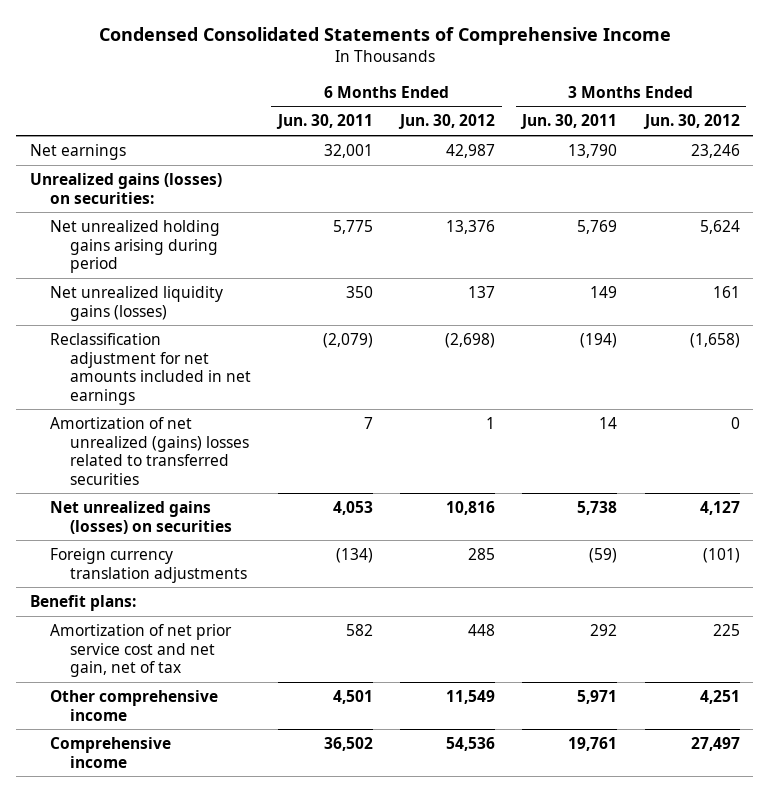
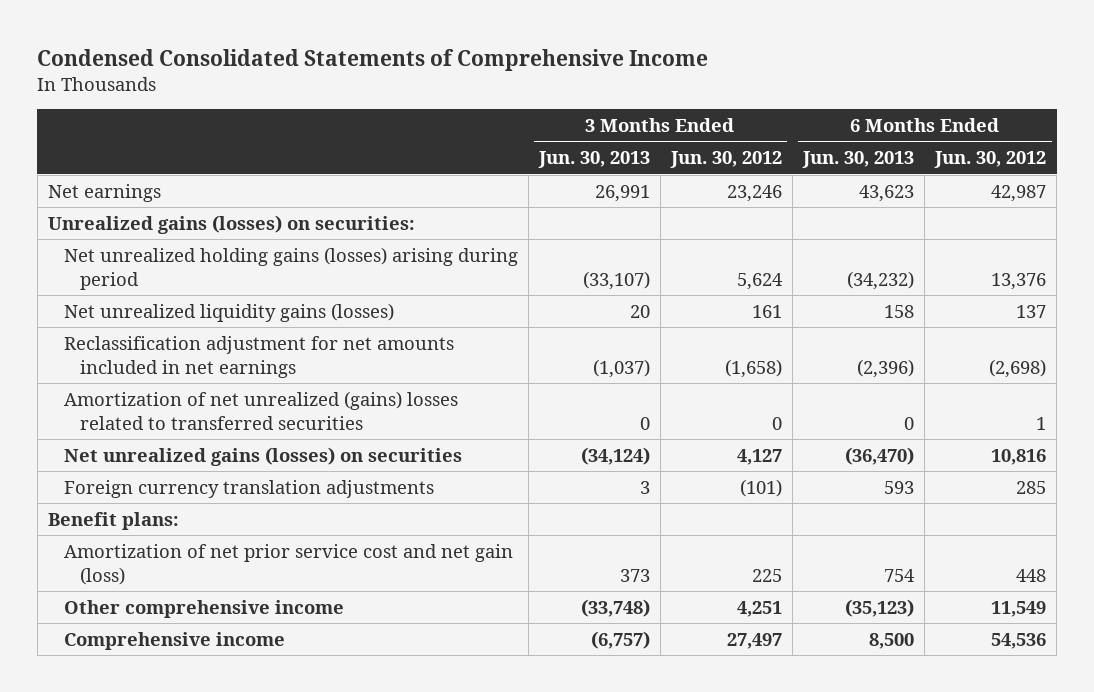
- | 6 Months Ended Jun. 30, 2011 | 6 Months Ended Jun. 30, 2012 | 3 Months Ended Jun. 30, 2011 | 3 Months Ended Jun. 30, 2012
+ | 3 Months Ended Jun. 30, 2013 | 3 Months Ended Jun. 30, 2012 | 6 Months Ended Jun. 30, 2013 | 6 Months Ended Jun. 30, 2012
- Net unrealized holding gains arising during period | 5,775 | 13,376 | 5,769 | 5,624
+ Net unrealized holding gains (losses) arising during period | (33,107) | 5,624 | (34,232) | 13,376
- Amortization of net prior service cost and net gain, net of tax | 582 | 448 | 292 | 225
+ Amortization of net prior service cost and net gain (loss) | 373 | 225 | 754 | 448

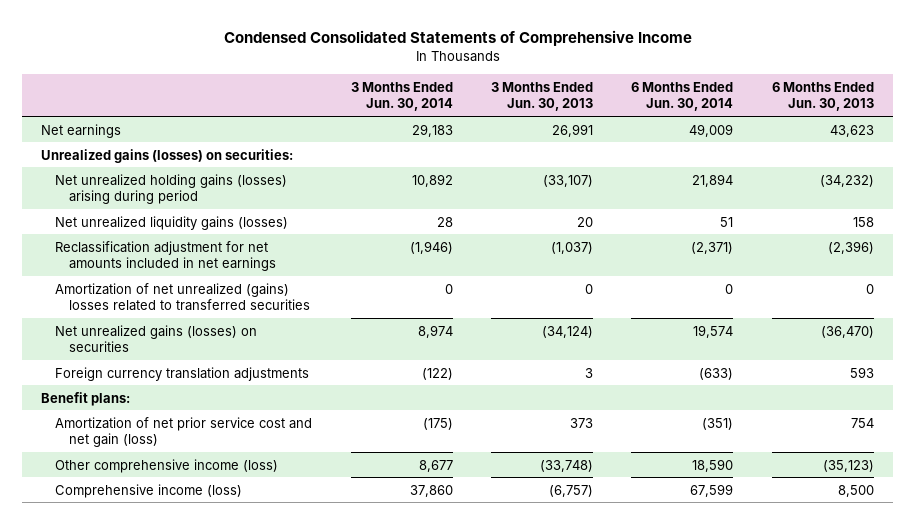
- | 3 Months Ended Jun. 30, 2013 | 3 Months Ended Jun. 30, 2012 | 6 Months Ended Jun. 30, 2013 | 6 Months Ended Jun. 30, 2012
+ | 3 Months Ended Jun. 30, 2014 | 3 Months Ended Jun. 30, 2013 | 6 Months Ended Jun. 30, 2014 | 6 Months Ended Jun. 30, 2013
- Other comprehensive income | (33,748) | 4,251 | (35,123) | 11,549
- Comprehensive income | (6,757) | 27,497 | 8,500 | 54,536
+ Other comprehensive income (loss) | 8,677 | (33,748) | 18,590 | (35,123)
+ Comprehensive income (loss) | 37,860 | (6,757) | 67,599 | 8,500

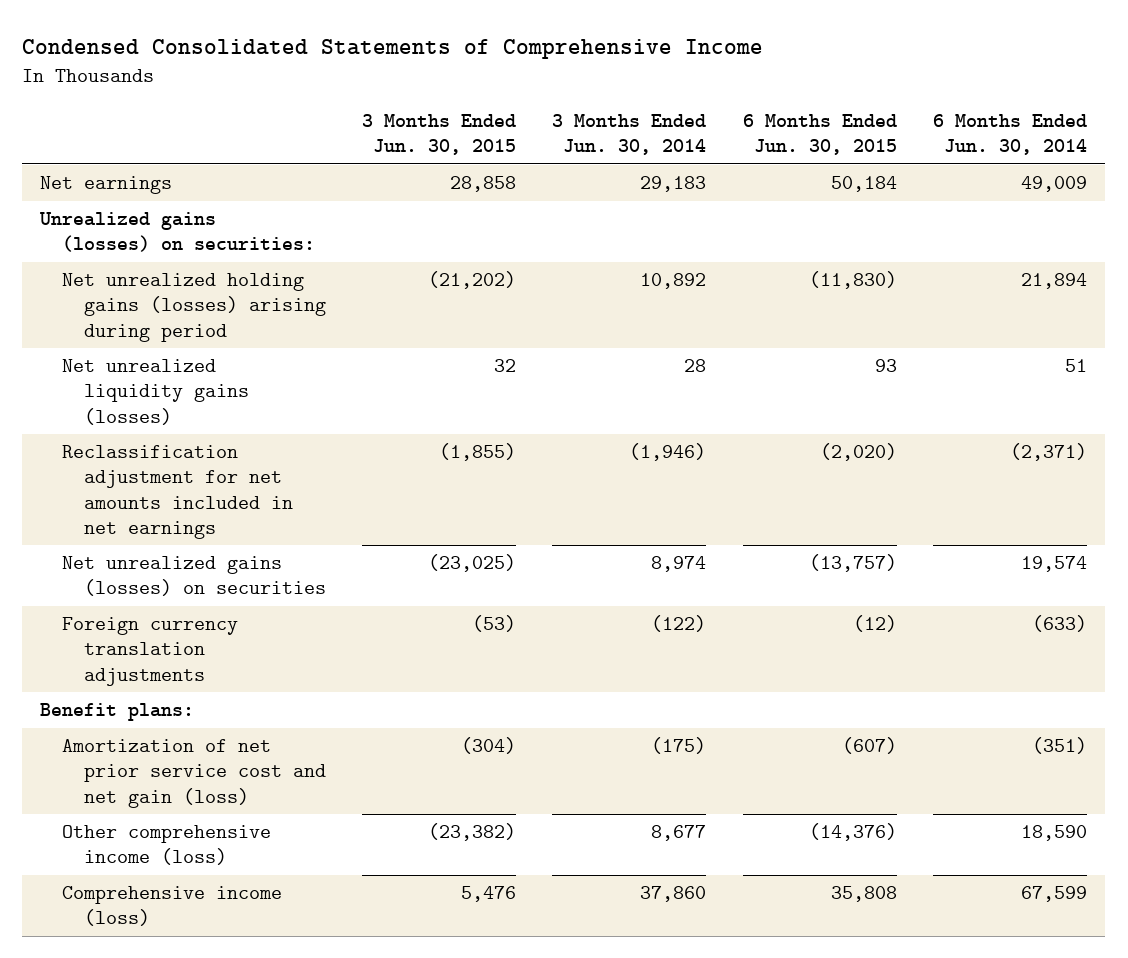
- | 3 Months Ended Jun. 30, 2014 | 3 Months Ended Jun. 30, 2013 | 6 Months Ended Jun. 30, 2014 | 6 Months Ended Jun. 30, 2013
+ | 3 Months Ended Jun. 30, 2015 | 3 Months Ended Jun. 30, 2014 | 6 Months Ended Jun. 30, 2015 | 6 Months Ended Jun. 30, 2014
- Amortization of net unrealized (gains) losses related to transferred securities | 0 | 0 | 0 | 0

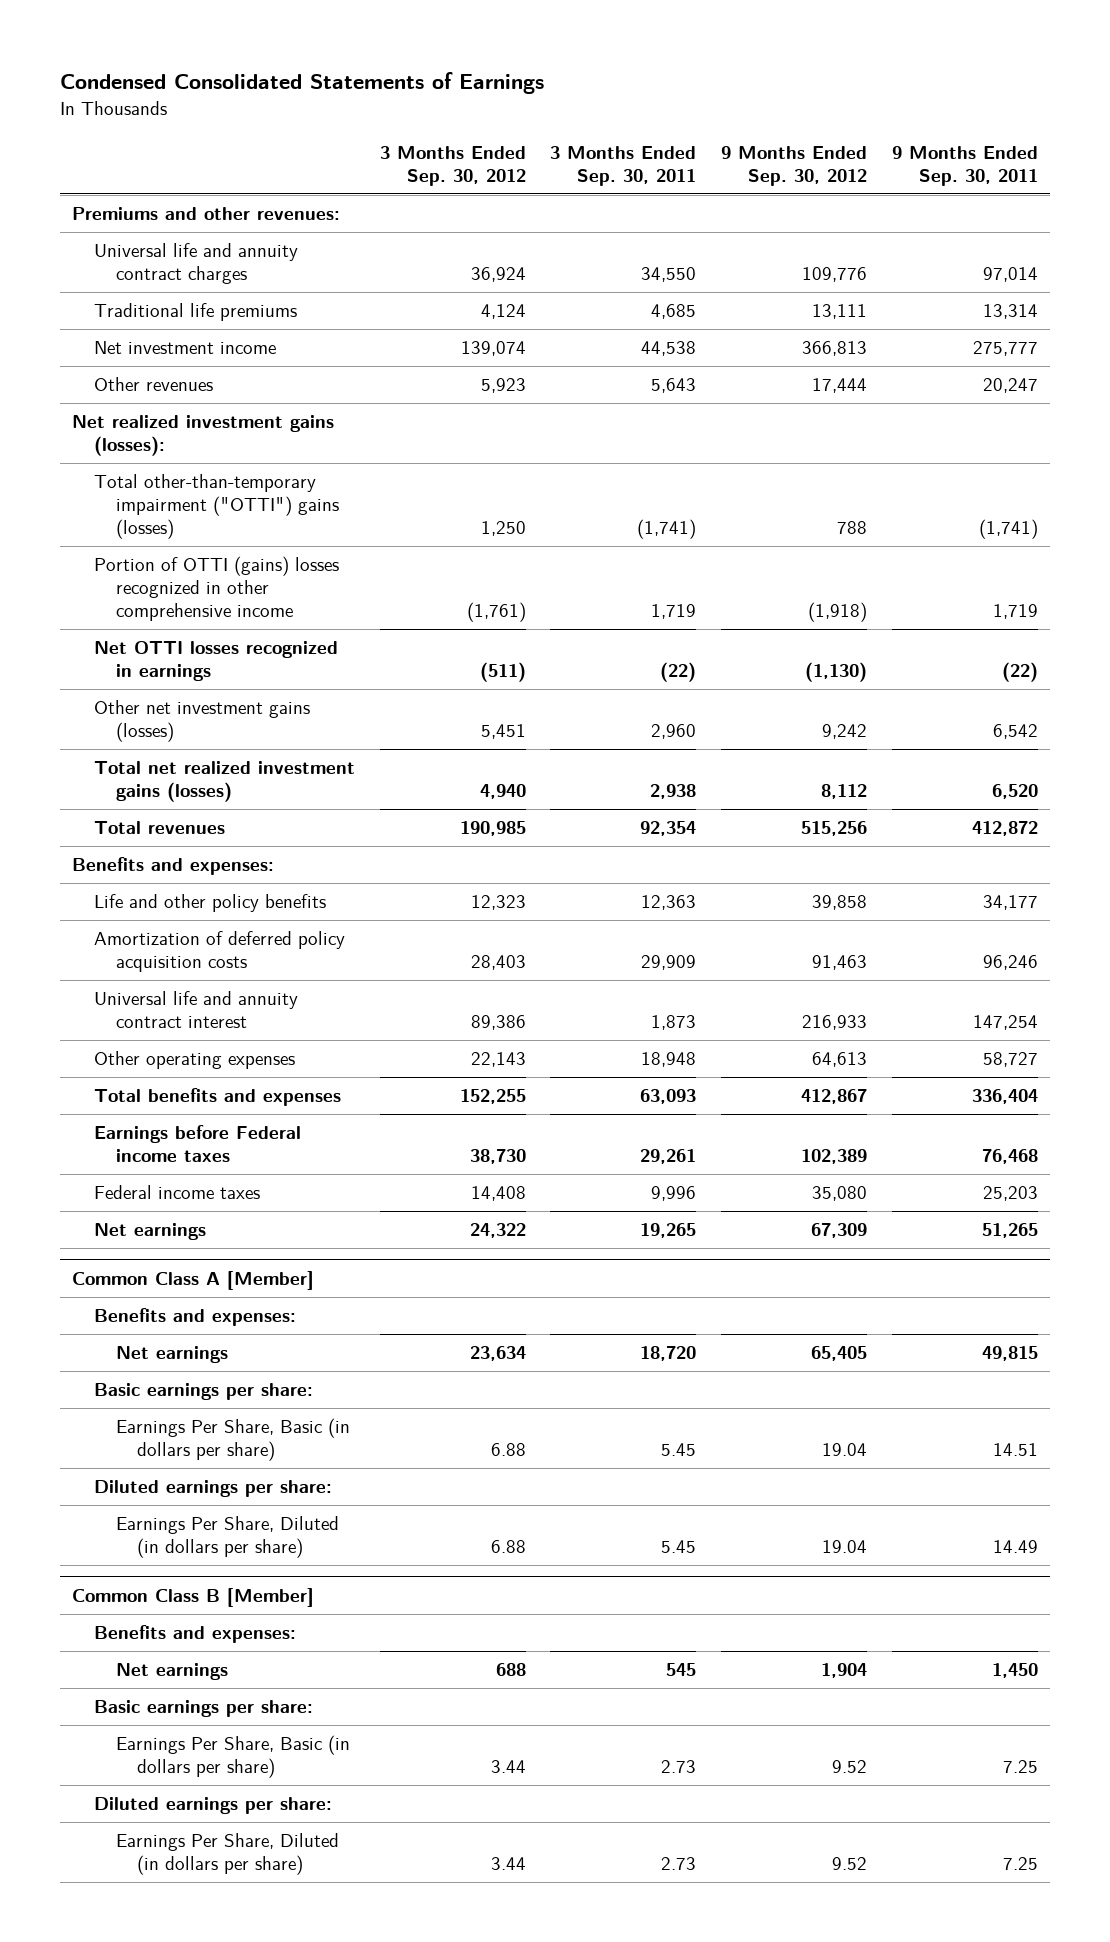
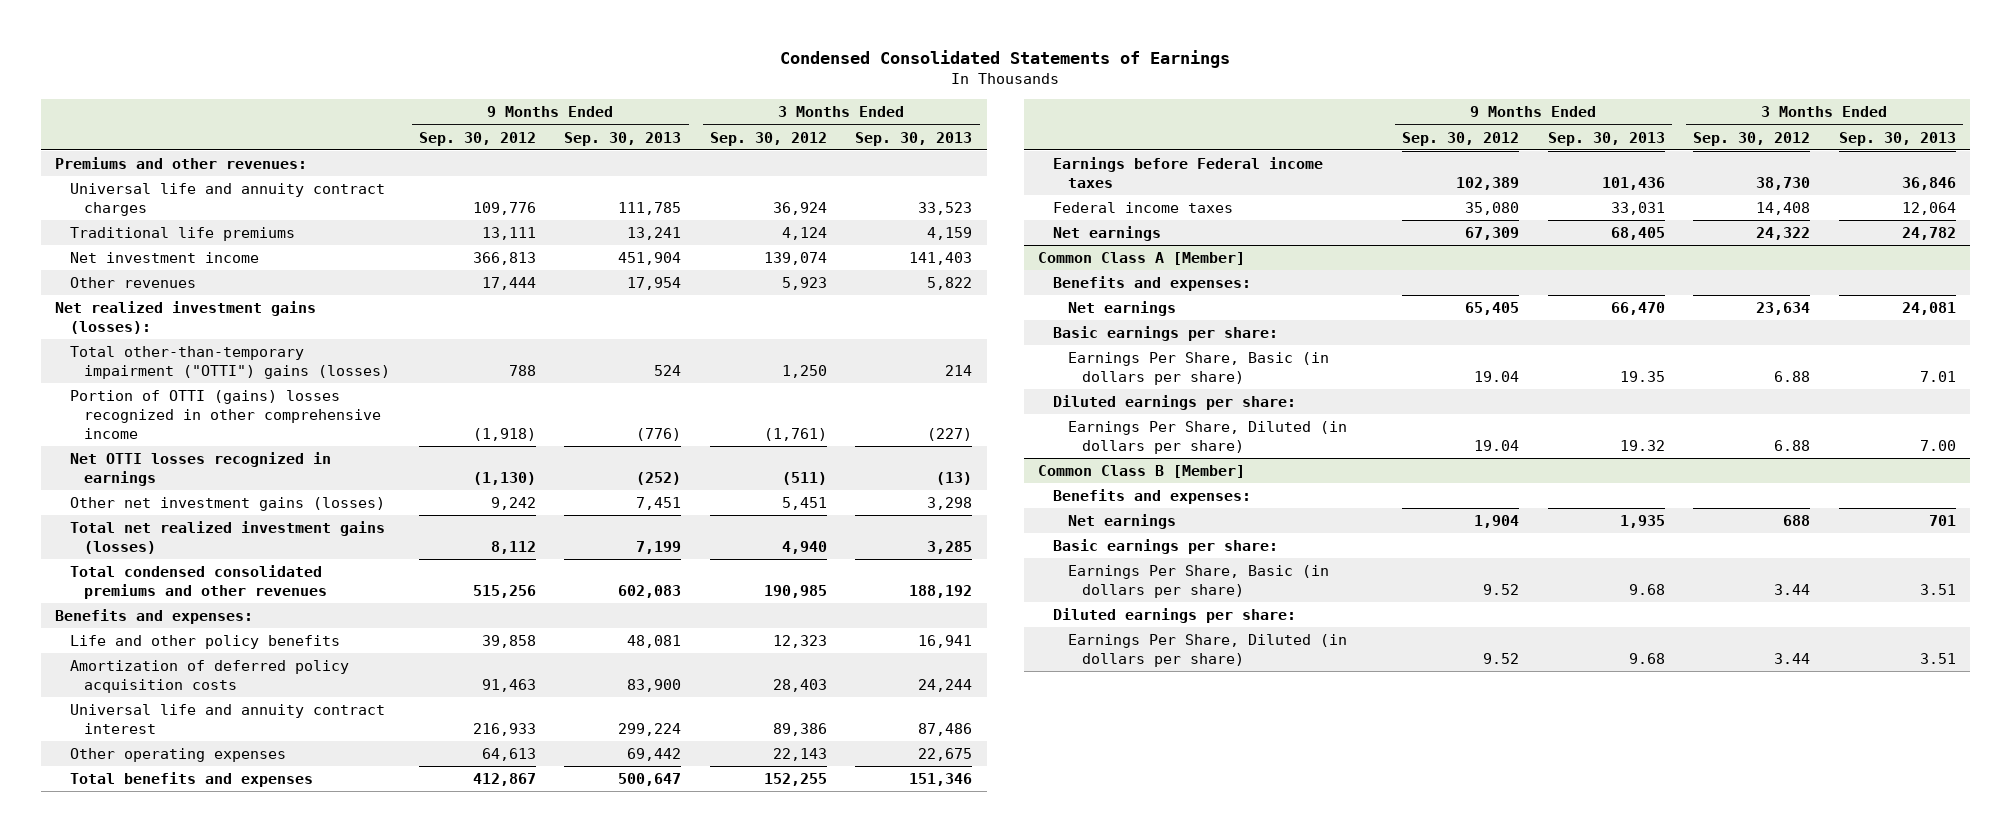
- | 3 Months Ended Sep. 30, 2012 | 3 Months Ended Sep. 30, 2011 | 9 Months Ended Sep. 30, 2012 | 9 Months Ended Sep. 30, 2011
+ | 9 Months Ended Sep. 30, 2012 | 9 Months Ended Sep. 30, 2013 | 3 Months Ended Sep. 30, 2012 | 3 Months Ended Sep. 30, 2013
- Total revenues | 190,985 | 92,354 | 515,256 | 412,872
+ Total condensed consolidated premiums and other revenues | 515,256 | 602,083 | 190,985 | 188,192

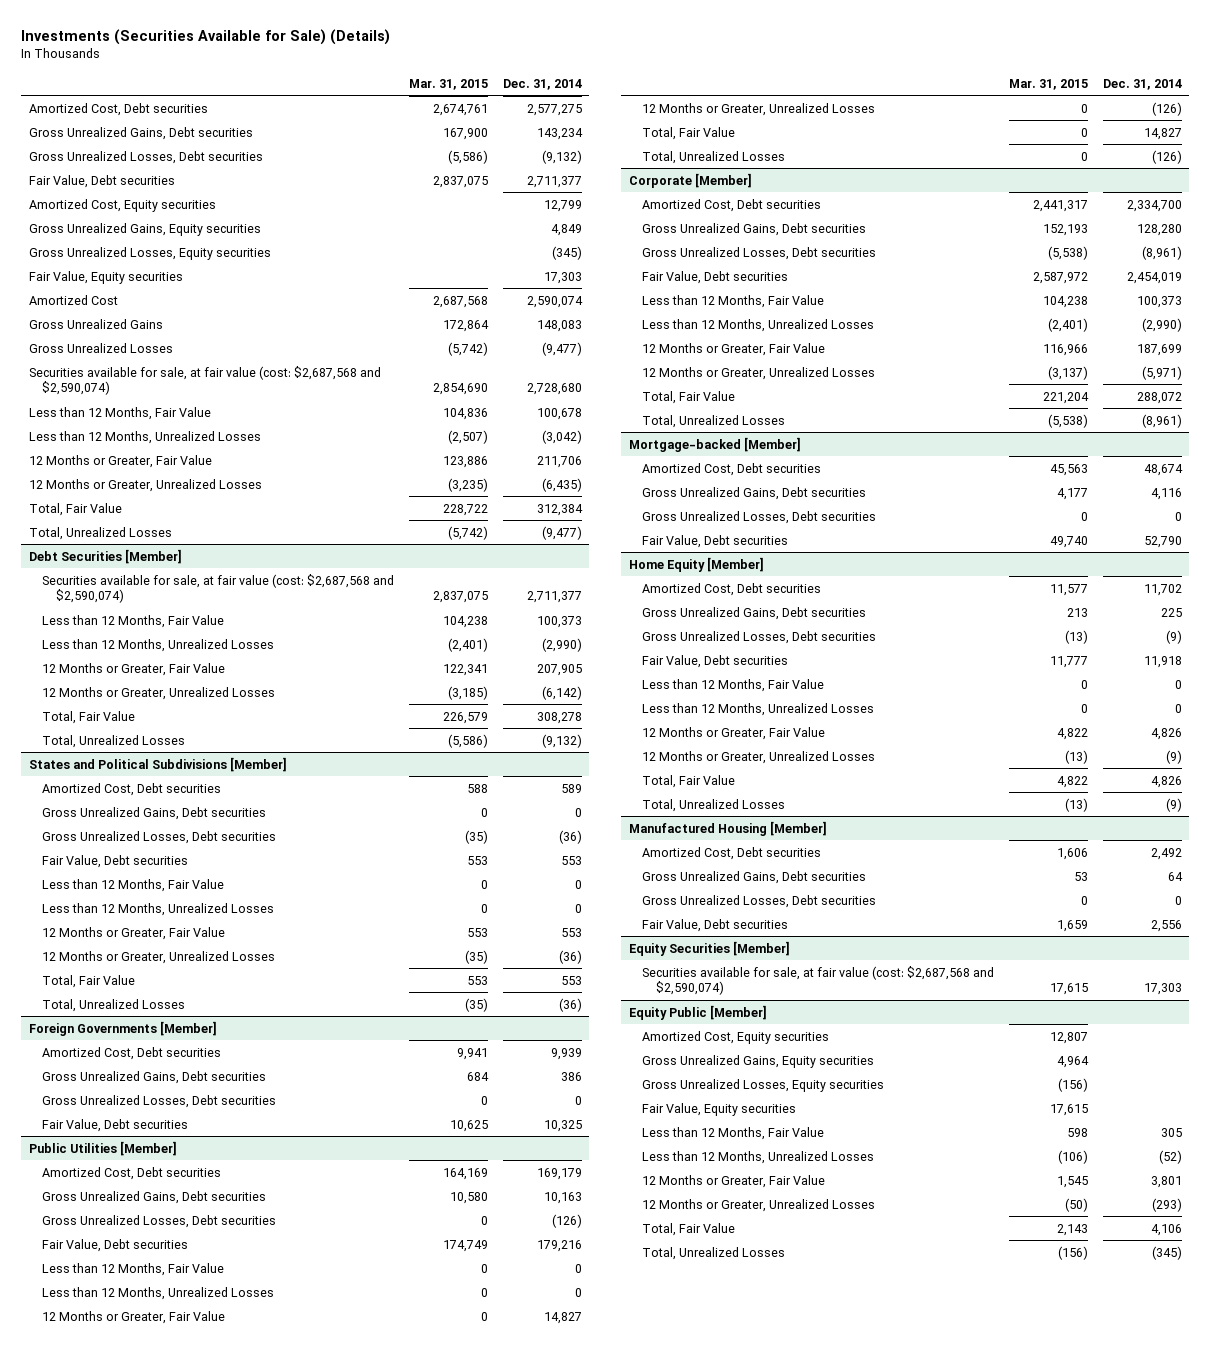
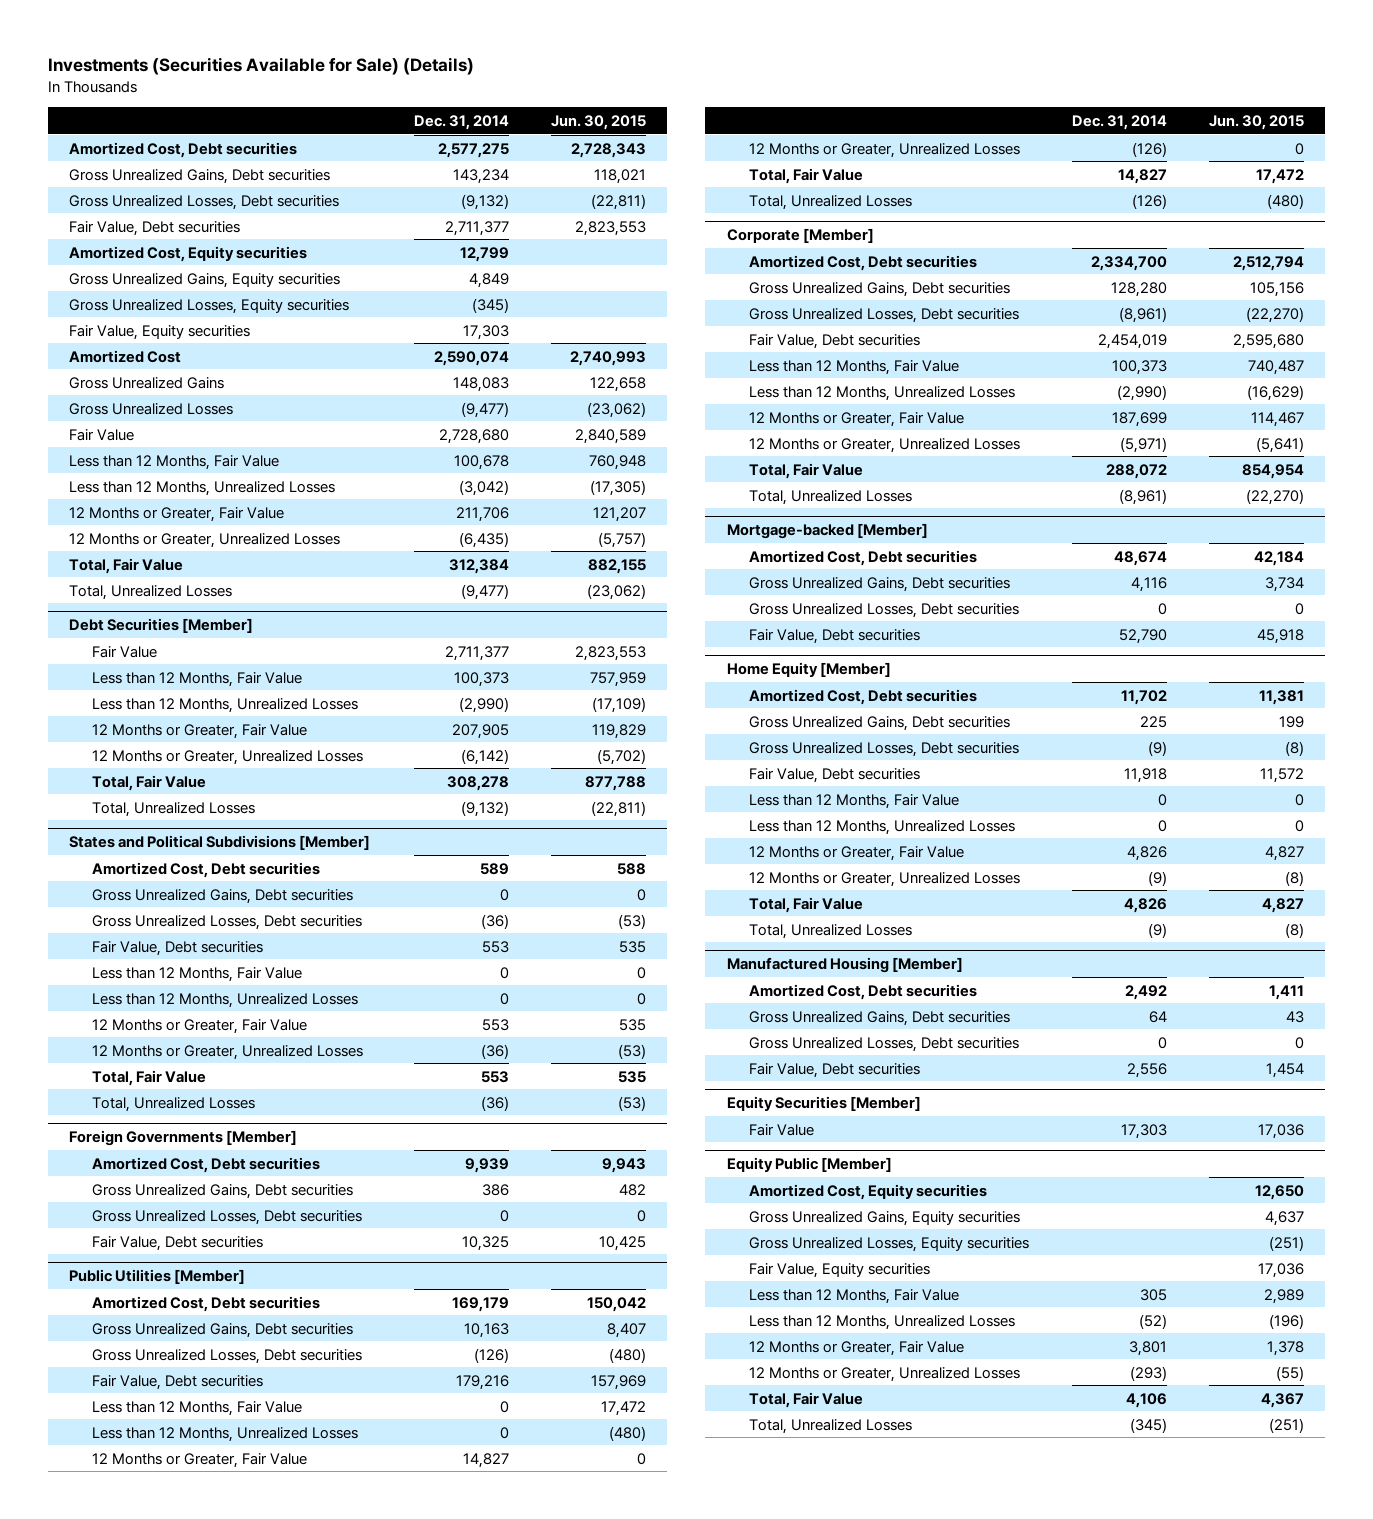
- | Mar. 31, 2015 | Dec. 31, 2014
+ | Dec. 31, 2014 | Jun. 30, 2015
- Securities available for sale, at fair value (cost: $2,687,568 and $2,590,074) | 2,854,690 | 2,728,680
+ Fair Value | 2,728,680 | 2,840,589
@ Debt Securities [Member]
- Securities available for sale, at fair value (cost: $2,687,568 and $2,590,074) | 2,837,075 | 2,711,377
+ Fair Value | 2,711,377 | 2,823,553
@ Equity Securities [Member]
- Securities available for sale, at fair value (cost: $2,687,568 and $2,590,074) | 17,615 | 17,303
+ Fair Value | 17,303 | 17,036

